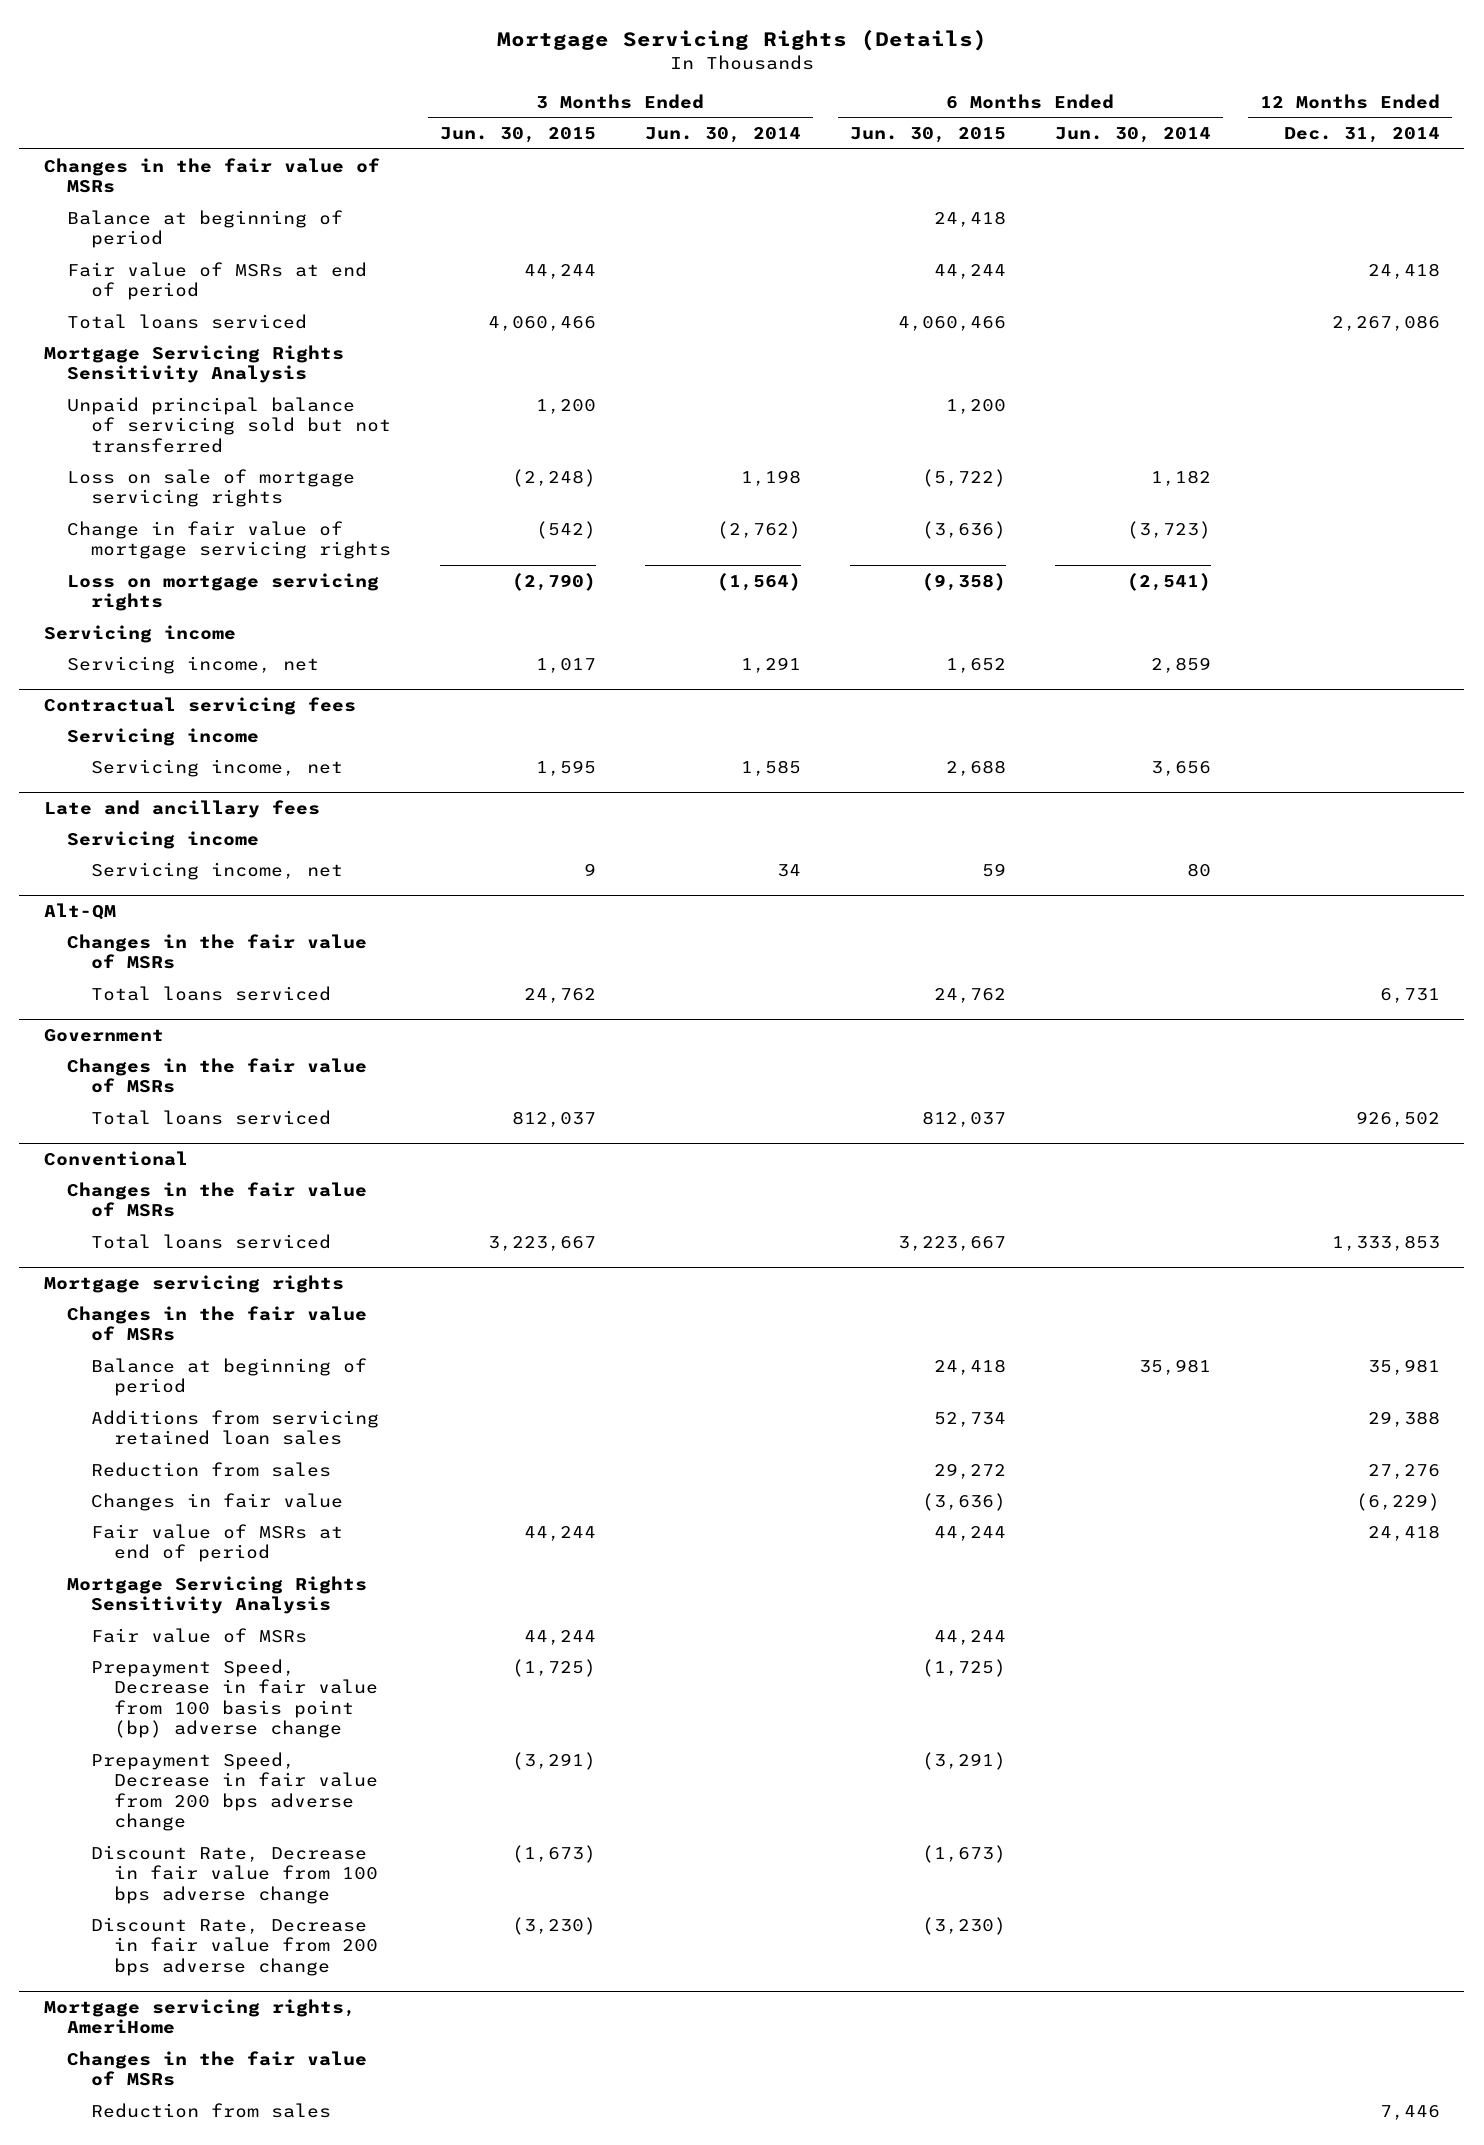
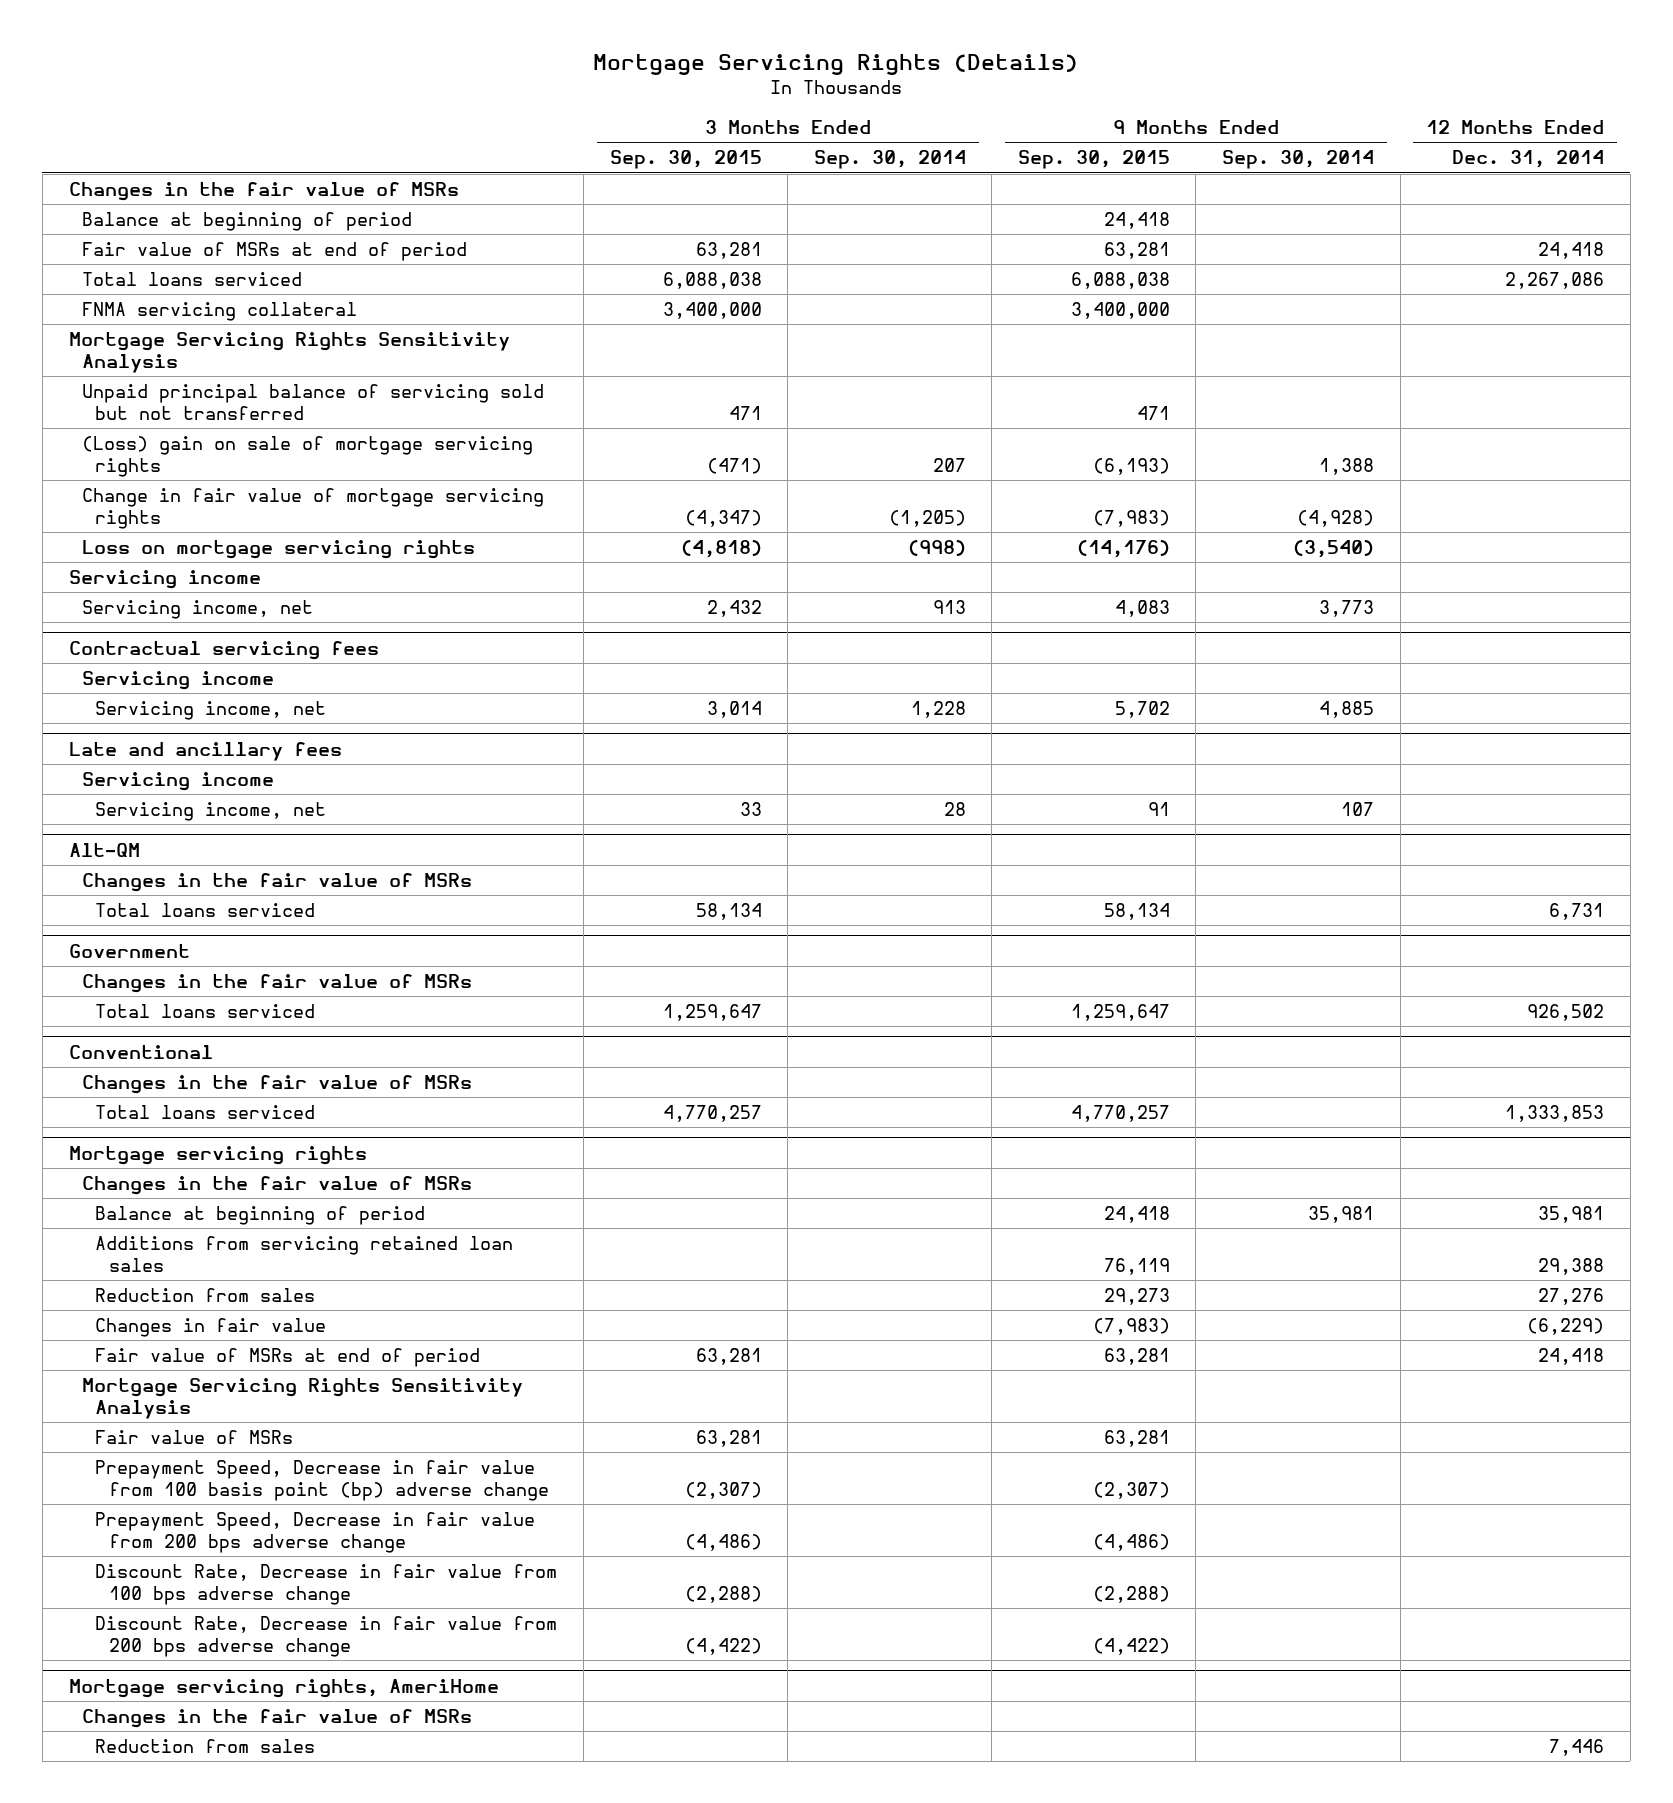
- | 3 Months Ended Jun. 30, 2015 | 3 Months Ended Jun. 30, 2014 | 6 Months Ended Jun. 30, 2015 | 6 Months Ended Jun. 30, 2014 | 12 Months Ended Dec. 31, 2014
+ | 3 Months Ended Sep. 30, 2015 | 3 Months Ended Sep. 30, 2014 | 9 Months Ended Sep. 30, 2015 | 9 Months Ended Sep. 30, 2014 | 12 Months Ended Dec. 31, 2014
+ FNMA servicing collateral | 3,400,000 | | 3,400,000 | |
- Loss on sale of mortgage servicing rights | (2,248) | 1,198 | (5,722) | 1,182 |
+ (Loss) gain on sale of mortgage servicing rights | (471) | 207 | (6,193) | 1,388 |

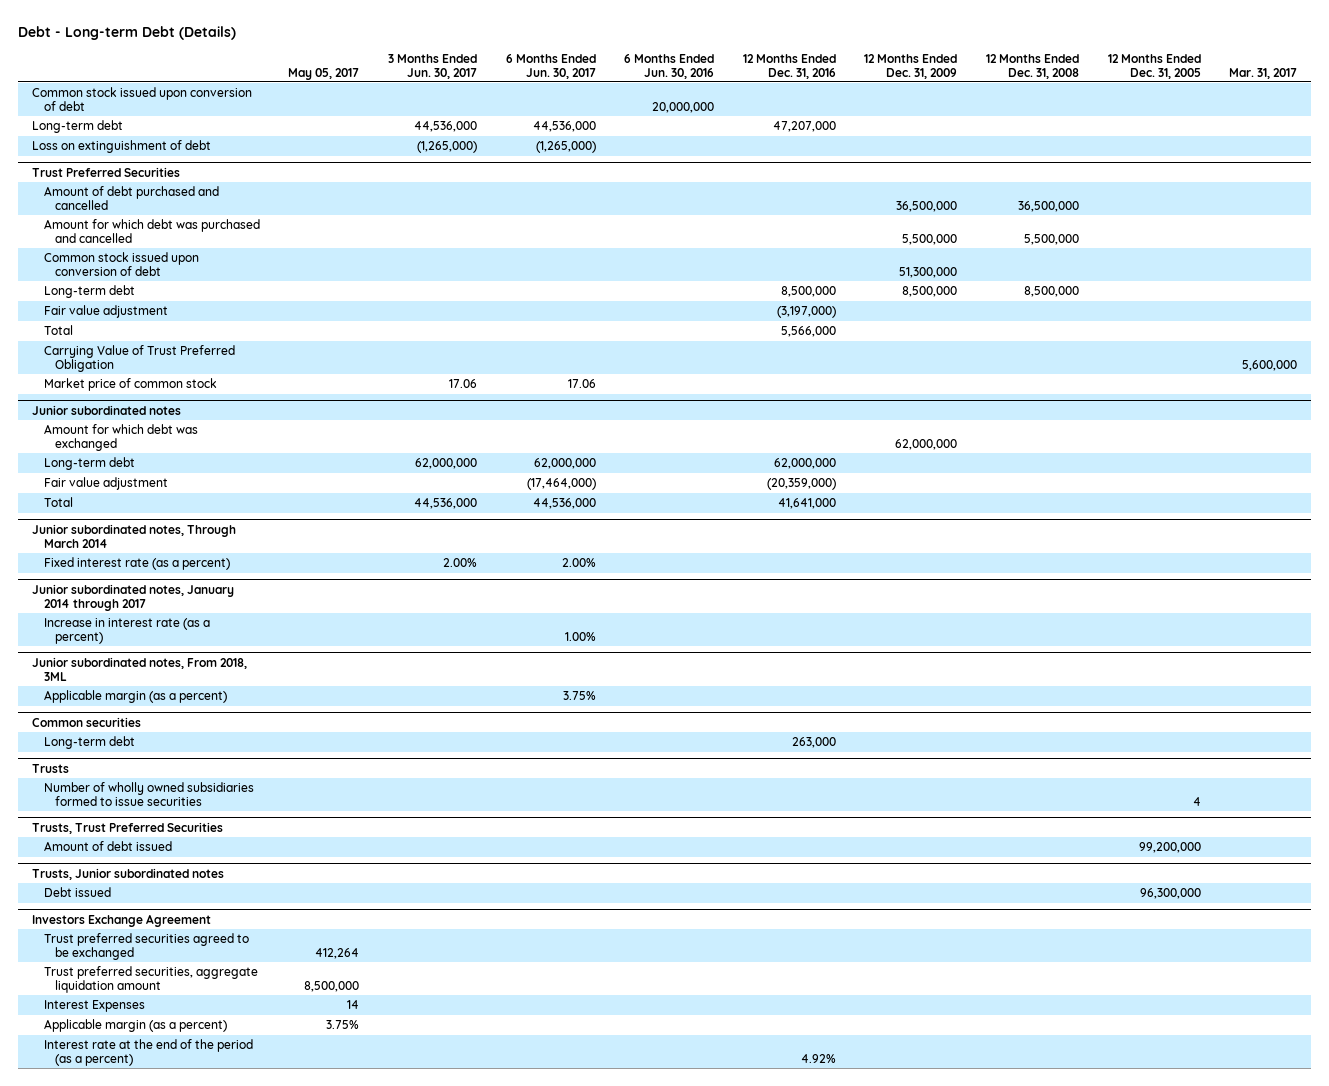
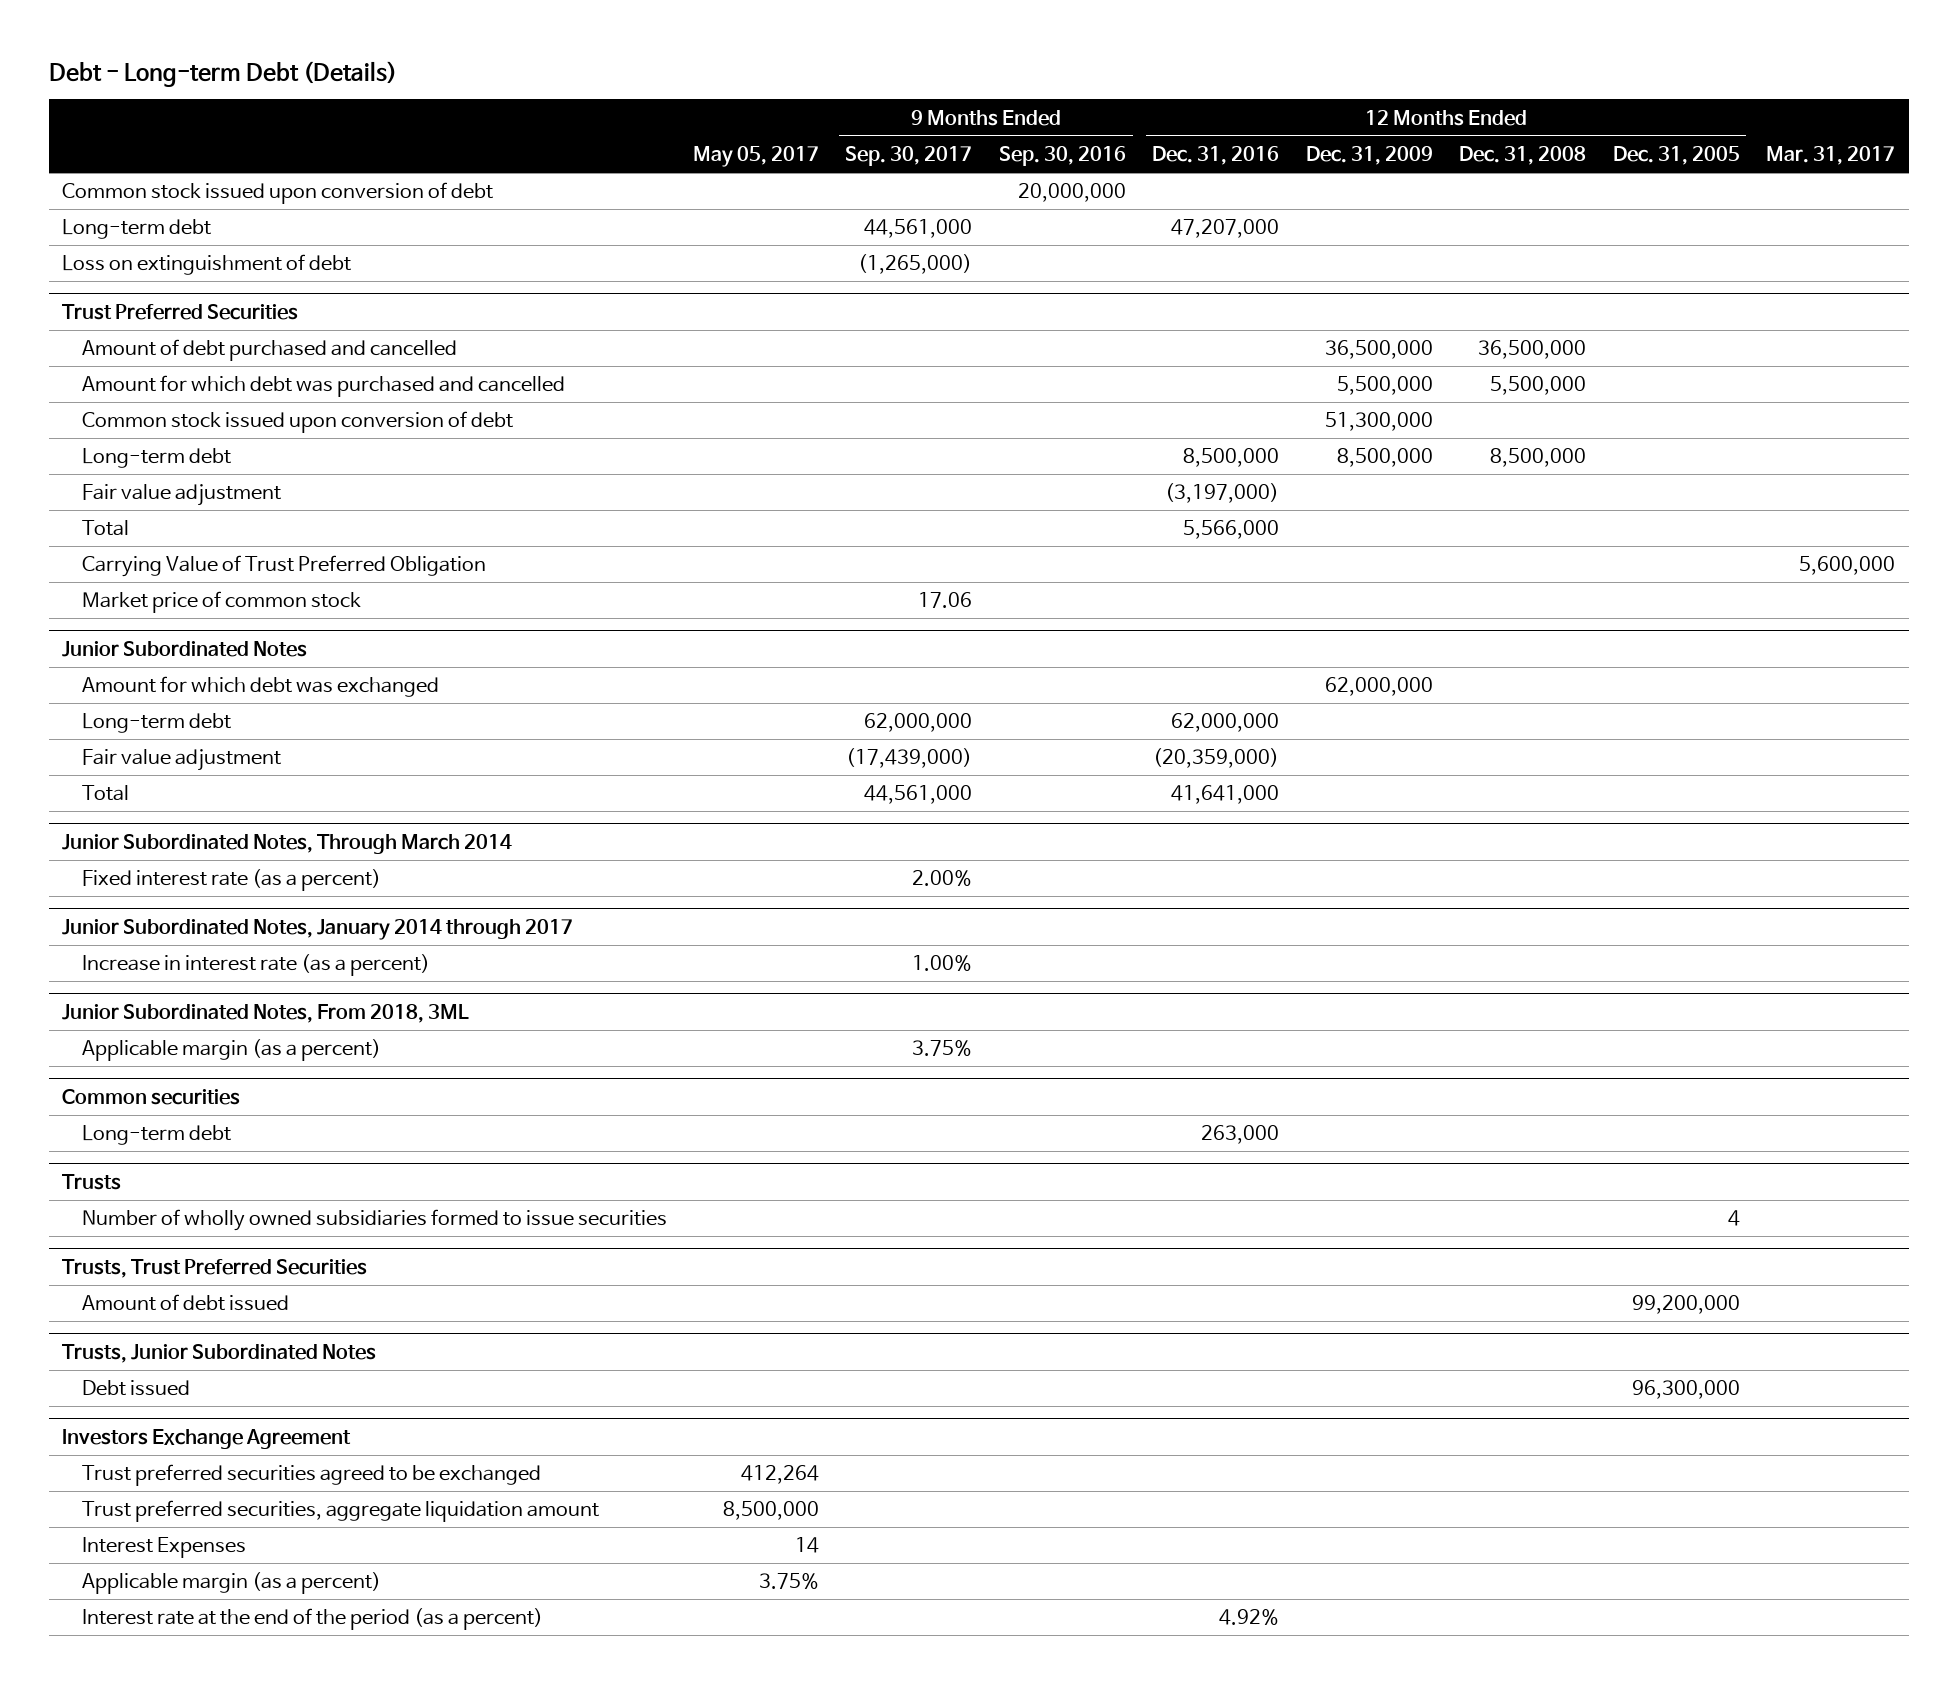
- | May 05, 2017 | 3 Months Ended Jun. 30, 2017 | 6 Months Ended Jun. 30, 2017 | 6 Months Ended Jun. 30, 2016 | 12 Months Ended Dec. 31, 2016 | 12 Months Ended Dec. 31, 2009 | 12 Months Ended Dec. 31, 2008 | 12 Months Ended Dec. 31, 2005 | Mar. 31, 2017
+ | May 05, 2017 | 9 Months Ended Sep. 30, 2017 | 9 Months Ended Sep. 30, 2016 | 12 Months Ended Dec. 31, 2016 | 12 Months Ended Dec. 31, 2009 | 12 Months Ended Dec. 31, 2008 | 12 Months Ended Dec. 31, 2005 | Mar. 31, 2017
- Junior subordinated notes
+ Junior Subordinated Notes
- Junior subordinated notes, Through March 2014
+ Junior Subordinated Notes, Through March 2014
- Junior subordinated notes, January 2014 through 2017
+ Junior Subordinated Notes, January 2014 through 2017
- Junior subordinated notes, From 2018, 3ML
+ Junior Subordinated Notes, From 2018, 3ML
- Trusts, Junior subordinated notes
+ Trusts, Junior Subordinated Notes

